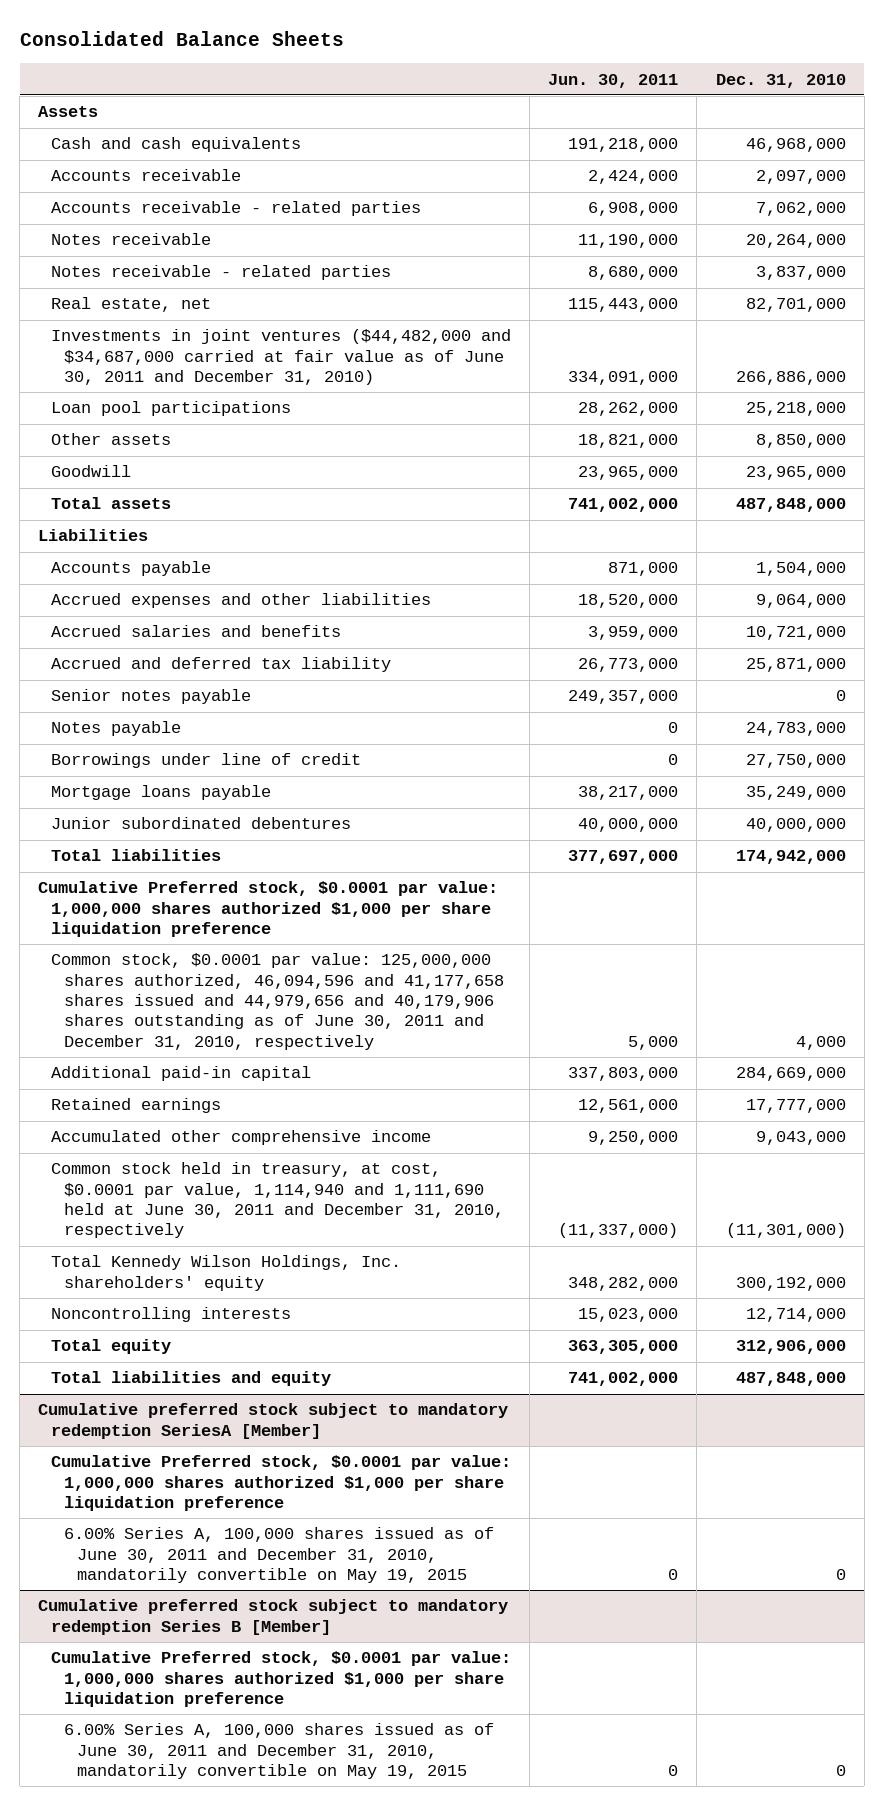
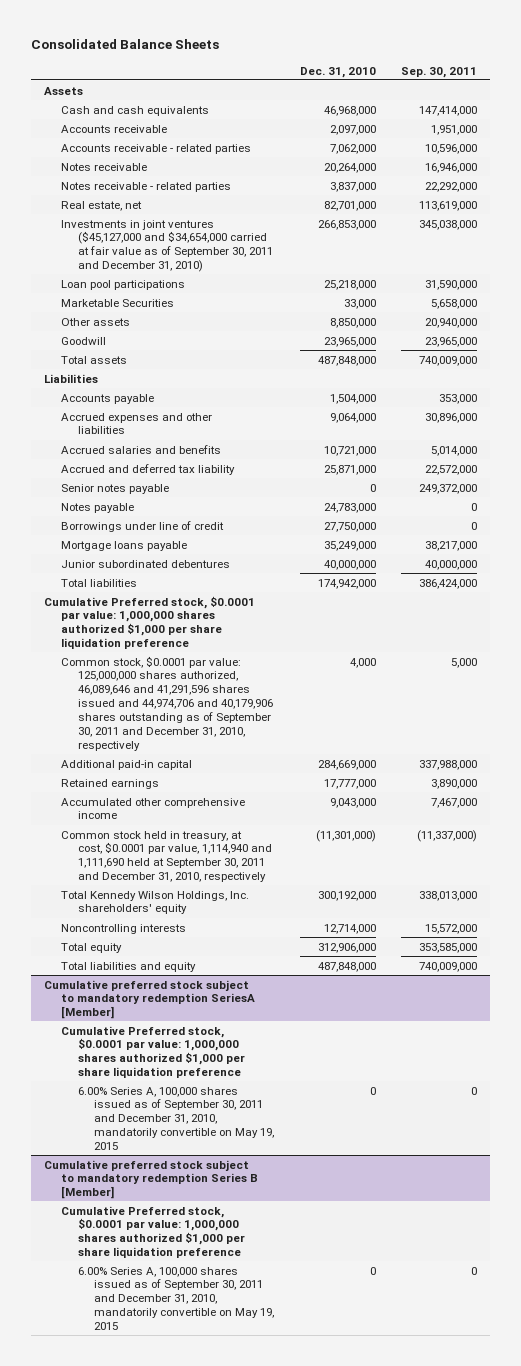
- | Jun. 30, 2011 | Dec. 31, 2010
+ | Dec. 31, 2010 | Sep. 30, 2011
- Investments in joint ventures ($44,482,000 and $34,687,000 carried at fair value as of June 30, 2011 and December 31, 2010) | 334,091,000 | 266,886,000
+ Investments in joint ventures ($45,127,000 and $34,654,000 carried at fair value as of September 30, 2011 and December 31, 2010) | 266,853,000 | 345,038,000
+ Marketable Securities | 33,000 | 5,658,000
- Common stock, $0.0001 par value: 125,000,000 shares authorized, 46,094,596 and 41,177,658 shares issued and 44,979,656 and 40,179,906 shares outstanding as of June 30, 2011 and December 31, 2010, respectively | 5,000 | 4,000
+ Common stock, $0.0001 par value: 125,000,000 shares authorized, 46,089,646 and 41,291,596 shares issued and 44,974,706 and 40,179,906 shares outstanding as of September 30, 2011 and December 31, 2010, respectively | 4,000 | 5,000
- Common stock held in treasury, at cost, $0.0001 par value, 1,114,940 and 1,111,690 held at June 30, 2011 and December 31, 2010, respectively | (11,337,000) | (11,301,000)
+ Common stock held in treasury, at cost, $0.0001 par value, 1,114,940 and 1,111,690 held at September 30, 2011 and December 31, 2010, respectively | (11,301,000) | (11,337,000)
@ Cumulative preferred stock subject to mandatory redemption SeriesA [Member]
- 6.00% Series A, 100,000 shares issued as of June 30, 2011 and December 31, 2010, mandatorily convertible on May 19, 2015 | 0 | 0
+ 6.00% Series A, 100,000 shares issued as of September 30, 2011 and December 31, 2010, mandatorily convertible on May 19, 2015 | 0 | 0
@ Cumulative preferred stock subject to mandatory redemption Series B [Member]
- 6.00% Series A, 100,000 shares issued as of June 30, 2011 and December 31, 2010, mandatorily convertible on May 19, 2015 | 0 | 0
+ 6.00% Series A, 100,000 shares issued as of September 30, 2011 and December 31, 2010, mandatorily convertible on May 19, 2015 | 0 | 0

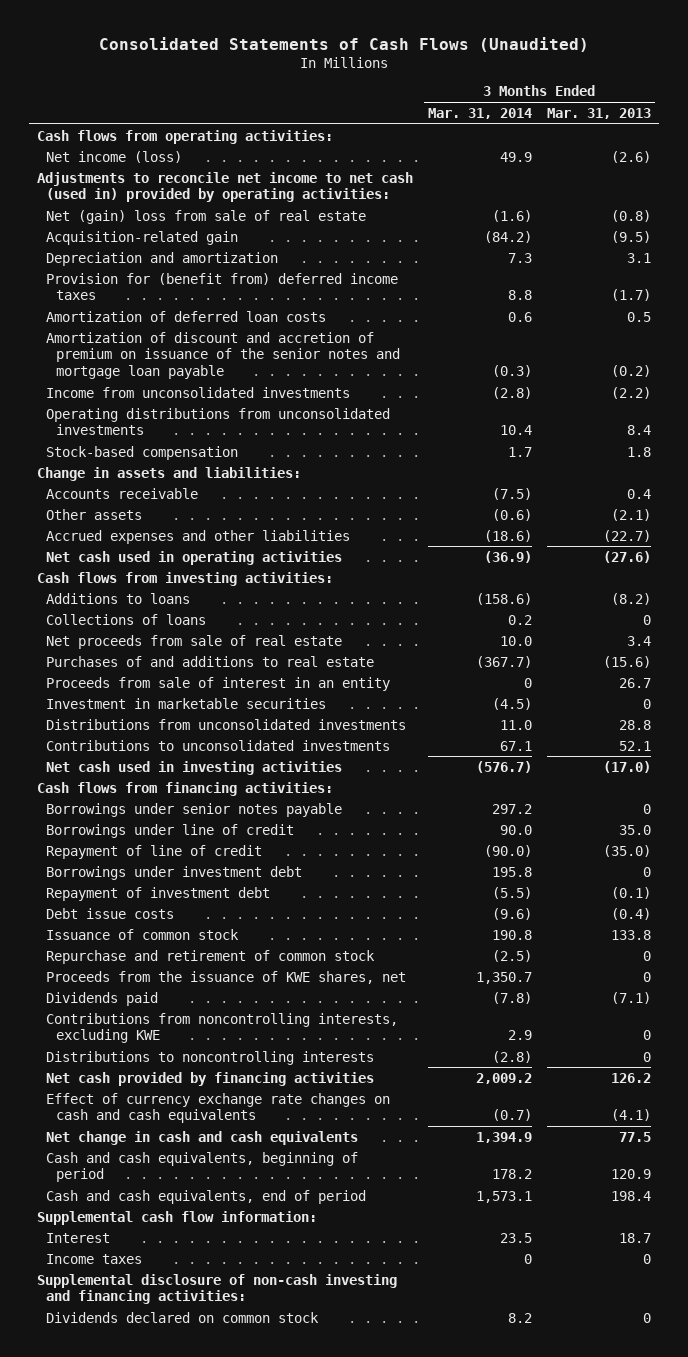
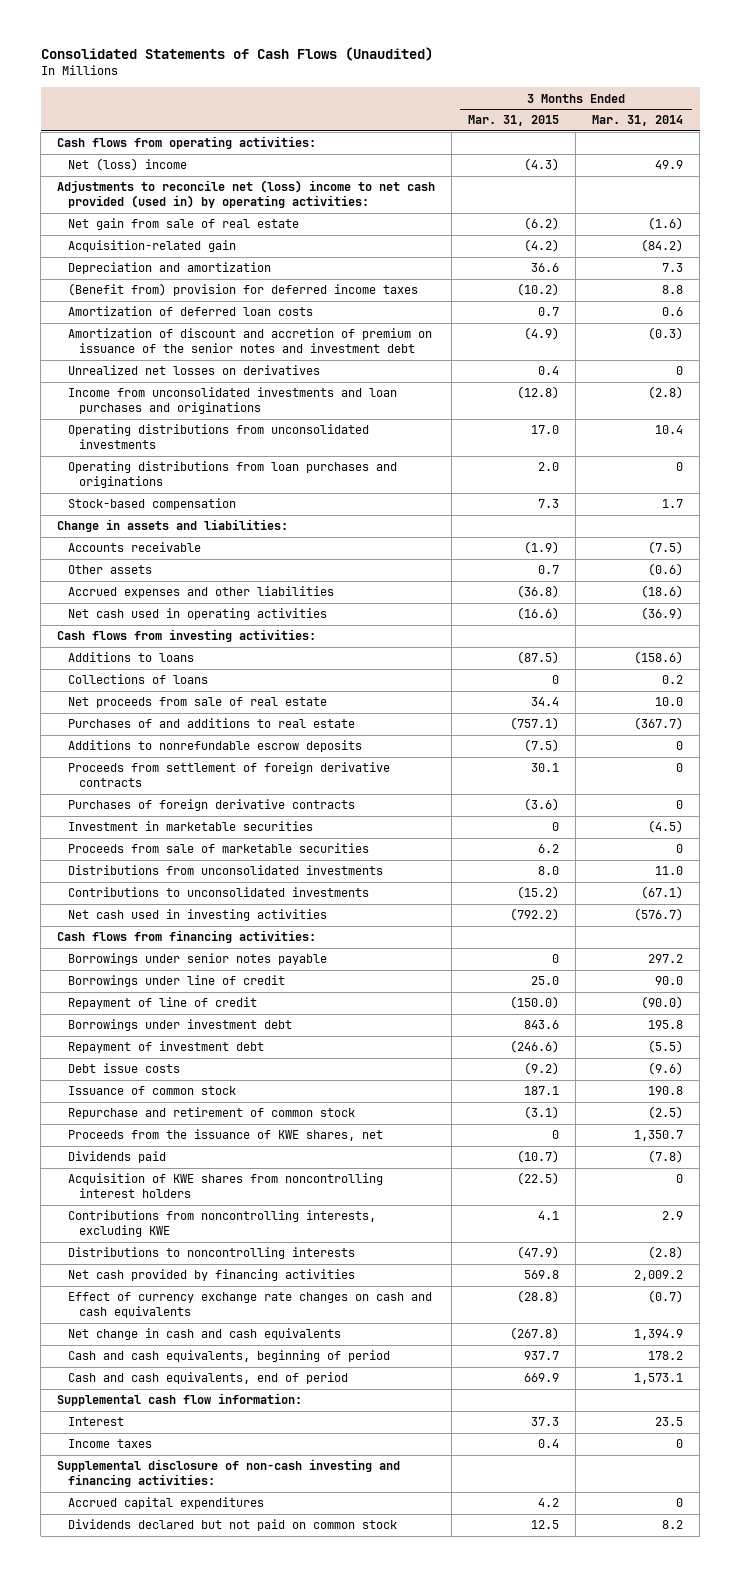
- | 3 Months Ended Mar. 31, 2014 | 3 Months Ended Mar. 31, 2013
+ | 3 Months Ended Mar. 31, 2015 | 3 Months Ended Mar. 31, 2014
- Net income (loss) | 49.9 | (2.6)
- Adjustments to reconcile net income to net cash (used in) provided by operating activities:
- Net (gain) loss from sale of real estate | (1.6) | (0.8)
+ Net (loss) income | (4.3) | 49.9
+ Adjustments to reconcile net (loss) income to net cash provided (used in) by operating activities:
+ Net gain from sale of real estate | (6.2) | (1.6)
- Provision for (benefit from) deferred income taxes | 8.8 | (1.7)
+ (Benefit from) provision for deferred income taxes | (10.2) | 8.8
- Amortization of discount and accretion of premium on issuance of the senior notes and mortgage loan payable | (0.3) | (0.2)
- Income from unconsolidated investments | (2.8) | (2.2)
+ Amortization of discount and accretion of premium on issuance of the senior notes and investment debt | (4.9) | (0.3)
+ Unrealized net losses on derivatives | 0.4 | 0
+ Income from unconsolidated investments and loan purchases and originations | (12.8) | (2.8)
+ Operating distributions from loan purchases and originations | 2.0 | 0
- Proceeds from sale of interest in an entity | 0 | 26.7
+ Additions to nonrefundable escrow deposits | (7.5) | 0
+ Proceeds from settlement of foreign derivative contracts | 30.1 | 0
+ Purchases of foreign derivative contracts | (3.6) | 0
+ Proceeds from sale of marketable securities | 6.2 | 0
- Contributions to unconsolidated investments | 67.1 | 52.1
+ Contributions to unconsolidated investments | (15.2) | (67.1)
+ Acquisition of KWE shares from noncontrolling interest holders | (22.5) | 0
- Dividends declared on common stock | 8.2 | 0
+ Accrued capital expenditures | 4.2 | 0
+ Dividends declared but not paid on common stock | 12.5 | 8.2

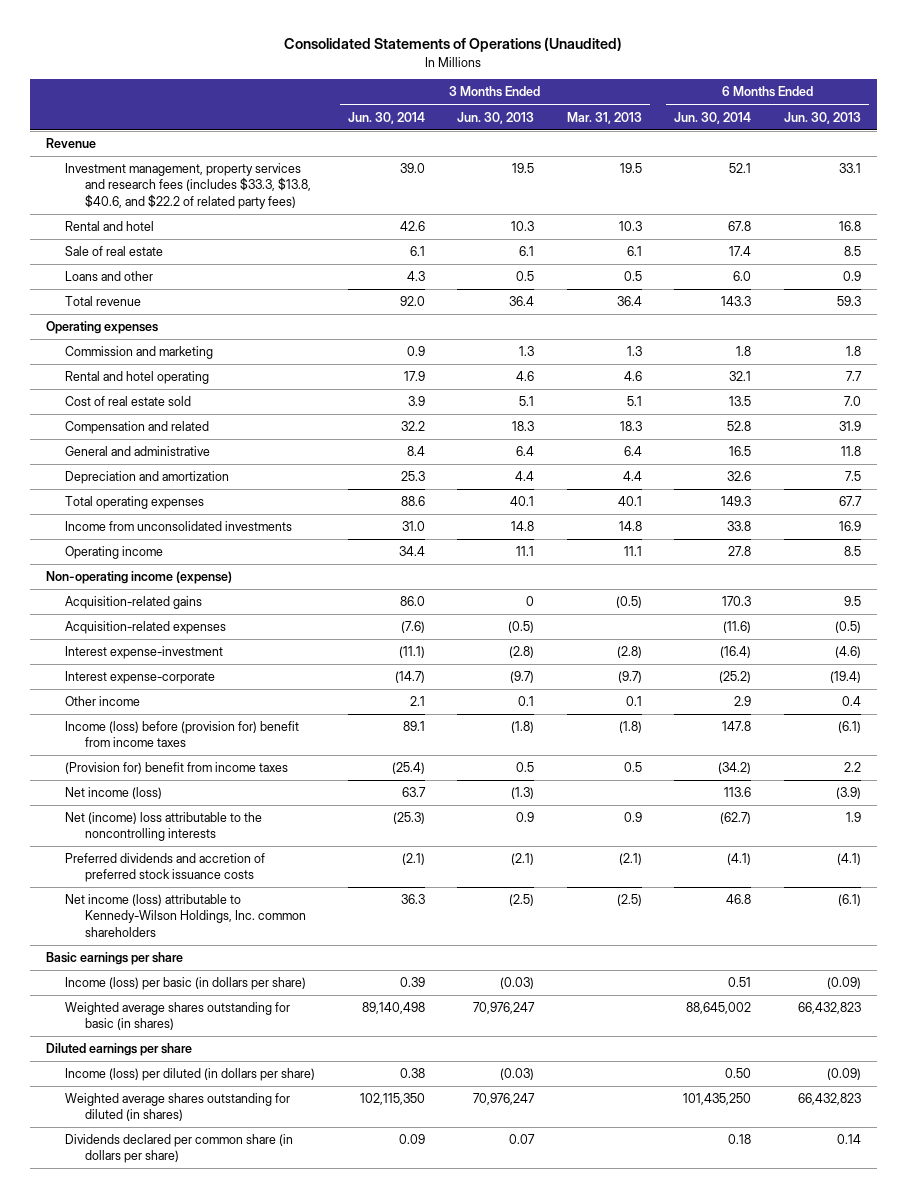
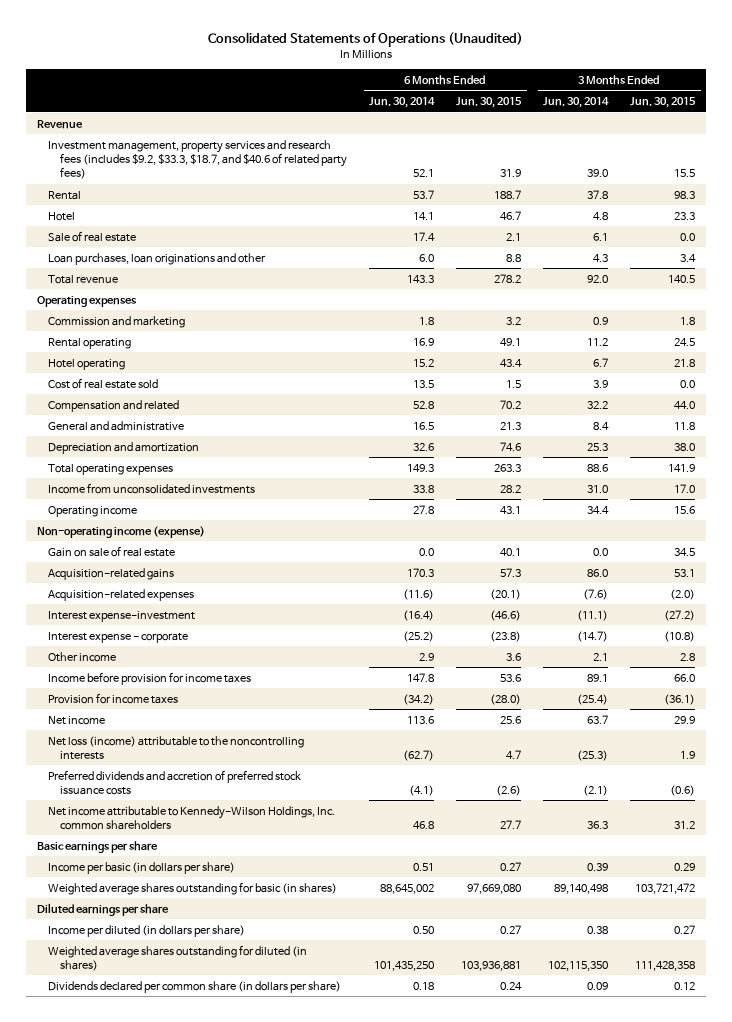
- | 3 Months Ended Jun. 30, 2014 | 3 Months Ended Jun. 30, 2013 | 3 Months Ended Mar. 31, 2013 | 6 Months Ended Jun. 30, 2014 | 6 Months Ended Jun. 30, 2013
+ | 6 Months Ended Jun. 30, 2014 | 6 Months Ended Jun. 30, 2015 | 3 Months Ended Jun. 30, 2014 | 3 Months Ended Jun. 30, 2015
- Investment management, property services and research fees (includes $33.3, $13.8, $40.6, and $22.2 of related party fees) | 39.0 | 19.5 | 19.5 | 52.1 | 33.1
- Rental and hotel | 42.6 | 10.3 | 10.3 | 67.8 | 16.8
+ Investment management, property services and research fees (includes $9.2, $33.3, $18.7, and $40.6 of related party fees) | 52.1 | 31.9 | 39.0 | 15.5
+ Rental | 53.7 | 188.7 | 37.8 | 98.3
+ Hotel | 14.1 | 46.7 | 4.8 | 23.3
- Loans and other | 4.3 | 0.5 | 0.5 | 6.0 | 0.9
+ Loan purchases, loan originations and other | 6.0 | 8.8 | 4.3 | 3.4
- Rental and hotel operating | 17.9 | 4.6 | 4.6 | 32.1 | 7.7
+ Rental operating | 16.9 | 49.1 | 11.2 | 24.5
+ Hotel operating | 15.2 | 43.4 | 6.7 | 21.8
+ Gain on sale of real estate | 0.0 | 40.1 | 0.0 | 34.5
- Interest expense-corporate | (14.7) | (9.7) | (9.7) | (25.2) | (19.4)
+ Interest expense - corporate | (25.2) | (23.8) | (14.7) | (10.8)
- Income (loss) before (provision for) benefit from income taxes | 89.1 | (1.8) | (1.8) | 147.8 | (6.1)
- (Provision for) benefit from income taxes | (25.4) | 0.5 | 0.5 | (34.2) | 2.2
- Net income (loss) | 63.7 | (1.3) | | 113.6 | (3.9)
- Net (income) loss attributable to the noncontrolling interests | (25.3) | 0.9 | 0.9 | (62.7) | 1.9
+ Income before provision for income taxes | 147.8 | 53.6 | 89.1 | 66.0
+ Provision for income taxes | (34.2) | (28.0) | (25.4) | (36.1)
+ Net income | 113.6 | 25.6 | 63.7 | 29.9
+ Net loss (income) attributable to the noncontrolling interests | (62.7) | 4.7 | (25.3) | 1.9
- Net income (loss) attributable to Kennedy-Wilson Holdings, Inc. common shareholders | 36.3 | (2.5) | (2.5) | 46.8 | (6.1)
+ Net income attributable to Kennedy-Wilson Holdings, Inc. common shareholders | 46.8 | 27.7 | 36.3 | 31.2
- Income (loss) per basic (in dollars per share) | 0.39 | (0.03) | | 0.51 | (0.09)
+ Income per basic (in dollars per share) | 0.51 | 0.27 | 0.39 | 0.29
- Income (loss) per diluted (in dollars per share) | 0.38 | (0.03) | | 0.50 | (0.09)
+ Income per diluted (in dollars per share) | 0.50 | 0.27 | 0.38 | 0.27

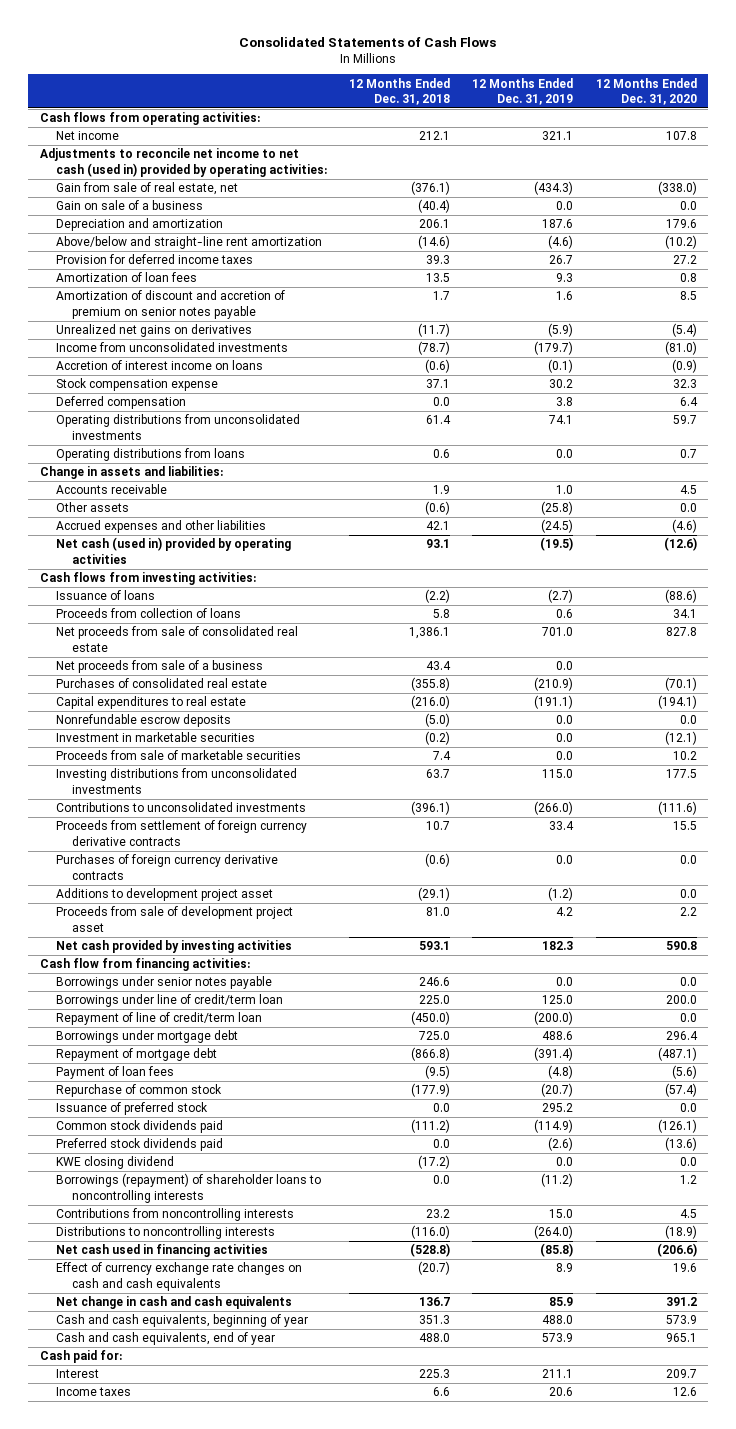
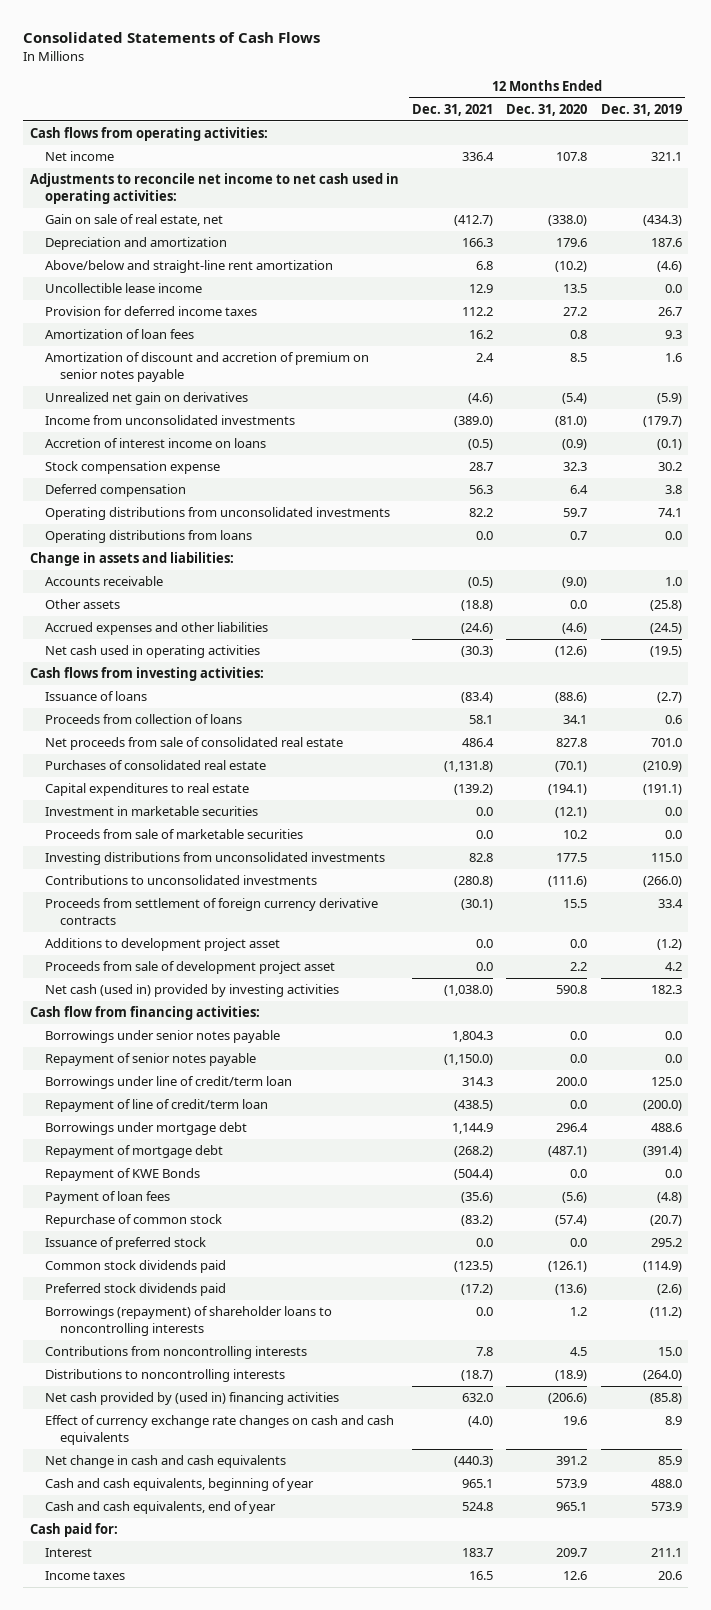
- | 12 Months Ended Dec. 31, 2018 | 12 Months Ended Dec. 31, 2019 | 12 Months Ended Dec. 31, 2020
+ | 12 Months Ended Dec. 31, 2021 | 12 Months Ended Dec. 31, 2020 | 12 Months Ended Dec. 31, 2019
- Adjustments to reconcile net income to net cash (used in) provided by operating activities:
- Gain from sale of real estate, net | (376.1) | (434.3) | (338.0)
- Gain on sale of a business | (40.4) | 0.0 | 0.0
+ Adjustments to reconcile net income to net cash used in operating activities:
+ Gain on sale of real estate, net | (412.7) | (338.0) | (434.3)
+ Uncollectible lease income | 12.9 | 13.5 | 0.0
- Unrealized net gains on derivatives | (11.7) | (5.9) | (5.4)
+ Unrealized net gain on derivatives | (4.6) | (5.4) | (5.9)
- Accounts receivable | 1.9 | 1.0 | 4.5
+ Accounts receivable | (0.5) | (9.0) | 1.0
- Net cash (used in) provided by operating activities | 93.1 | (19.5) | (12.6)
+ Net cash used in operating activities | (30.3) | (12.6) | (19.5)
- Net proceeds from sale of a business | 43.4 | 0.0 |
- Nonrefundable escrow deposits | (5.0) | 0.0 | 0.0
- Purchases of foreign currency derivative contracts | (0.6) | 0.0 | 0.0
- Net cash provided by investing activities | 593.1 | 182.3 | 590.8
+ Net cash (used in) provided by investing activities | (1,038.0) | 590.8 | 182.3
+ Repayment of senior notes payable | (1,150.0) | 0.0 | 0.0
+ Repayment of KWE Bonds | (504.4) | 0.0 | 0.0
- KWE closing dividend | (17.2) | 0.0 | 0.0
- Net cash used in financing activities | (528.8) | (85.8) | (206.6)
+ Net cash provided by (used in) financing activities | 632.0 | (206.6) | (85.8)

